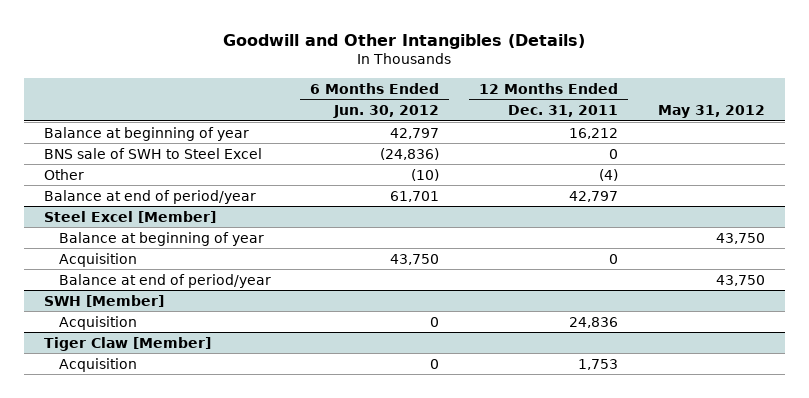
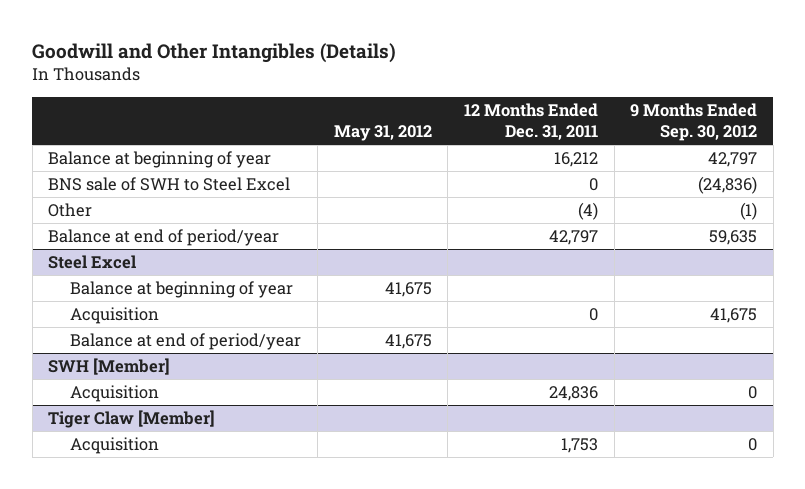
- | 6 Months Ended Jun. 30, 2012 | 12 Months Ended Dec. 31, 2011 | May 31, 2012
+ | May 31, 2012 | 12 Months Ended Dec. 31, 2011 | 9 Months Ended Sep. 30, 2012
- Steel Excel [Member]
- Balance at beginning of year | | | 43,750
+ Steel Excel
+ Balance at beginning of year | 41,675 | |
- Balance at end of period/year | | | 43,750
+ Balance at end of period/year | 41,675 | |

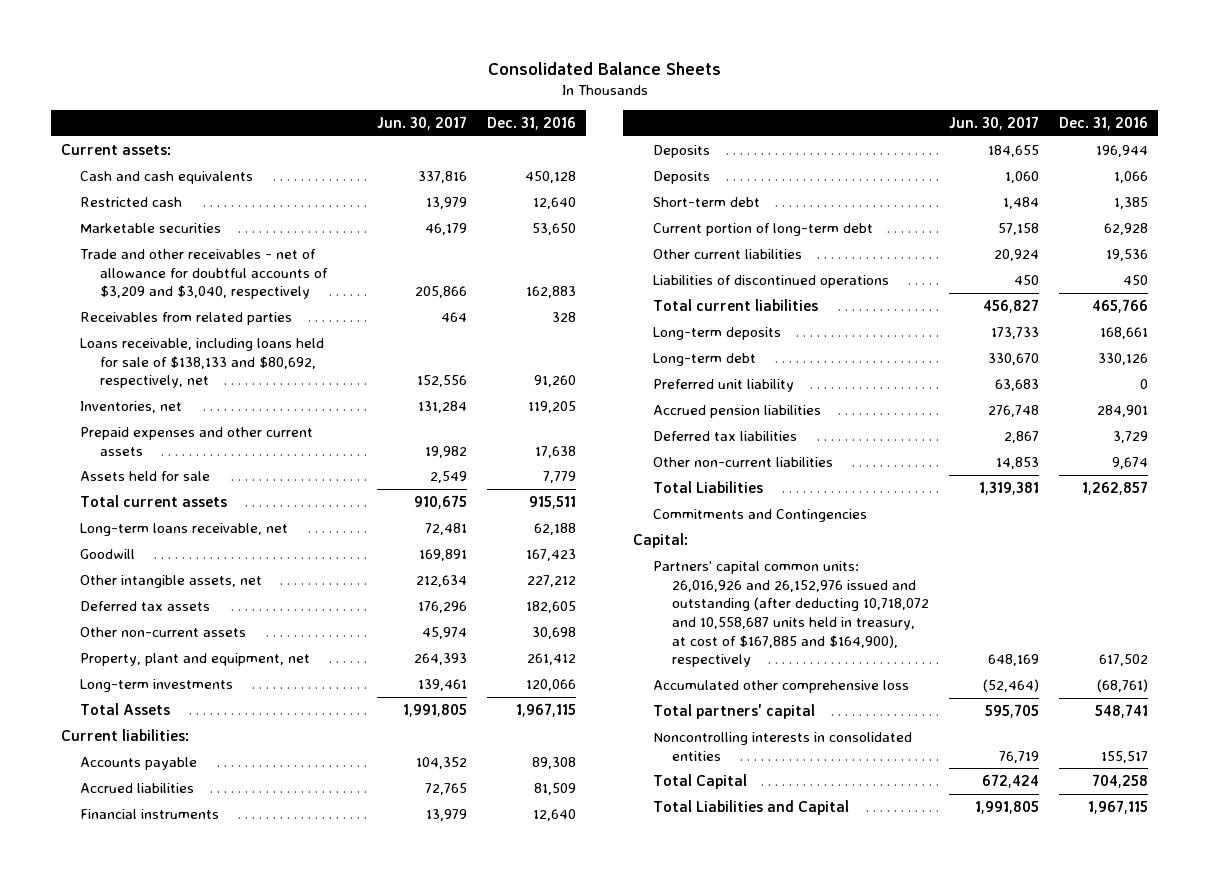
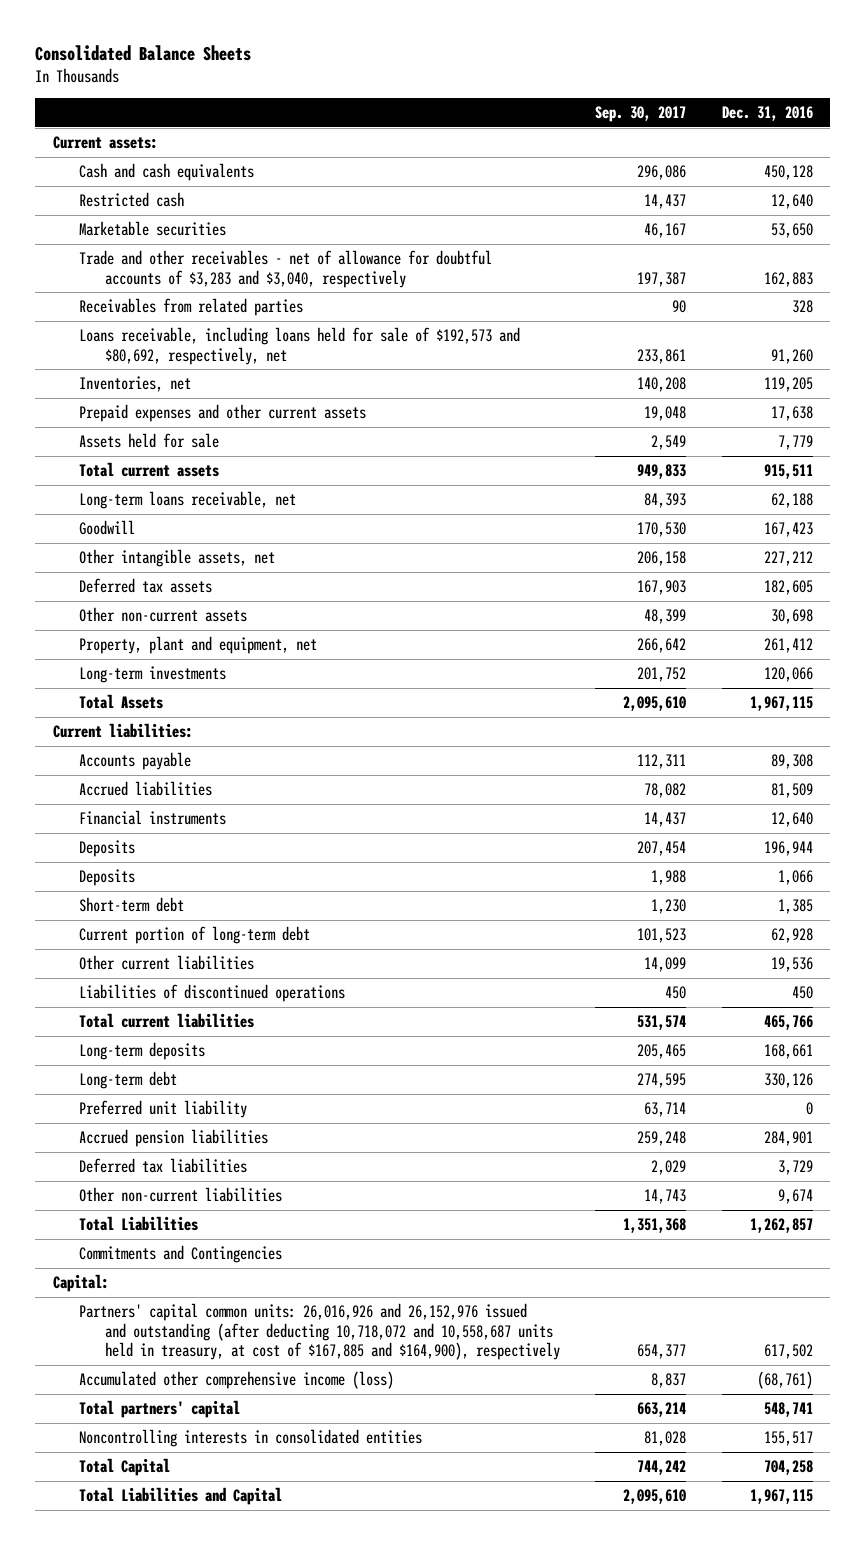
- | Jun. 30, 2017 | Dec. 31, 2016
+ | Sep. 30, 2017 | Dec. 31, 2016
- Trade and other receivables - net of allowance for doubtful accounts of $3,209 and $3,040, respectively | 205,866 | 162,883
+ Trade and other receivables - net of allowance for doubtful accounts of $3,283 and $3,040, respectively | 197,387 | 162,883
- Loans receivable, including loans held for sale of $138,133 and $80,692, respectively, net | 152,556 | 91,260
+ Loans receivable, including loans held for sale of $192,573 and $80,692, respectively, net | 233,861 | 91,260
- Accumulated other comprehensive loss | (52,464) | (68,761)
+ Accumulated other comprehensive income (loss) | 8,837 | (68,761)

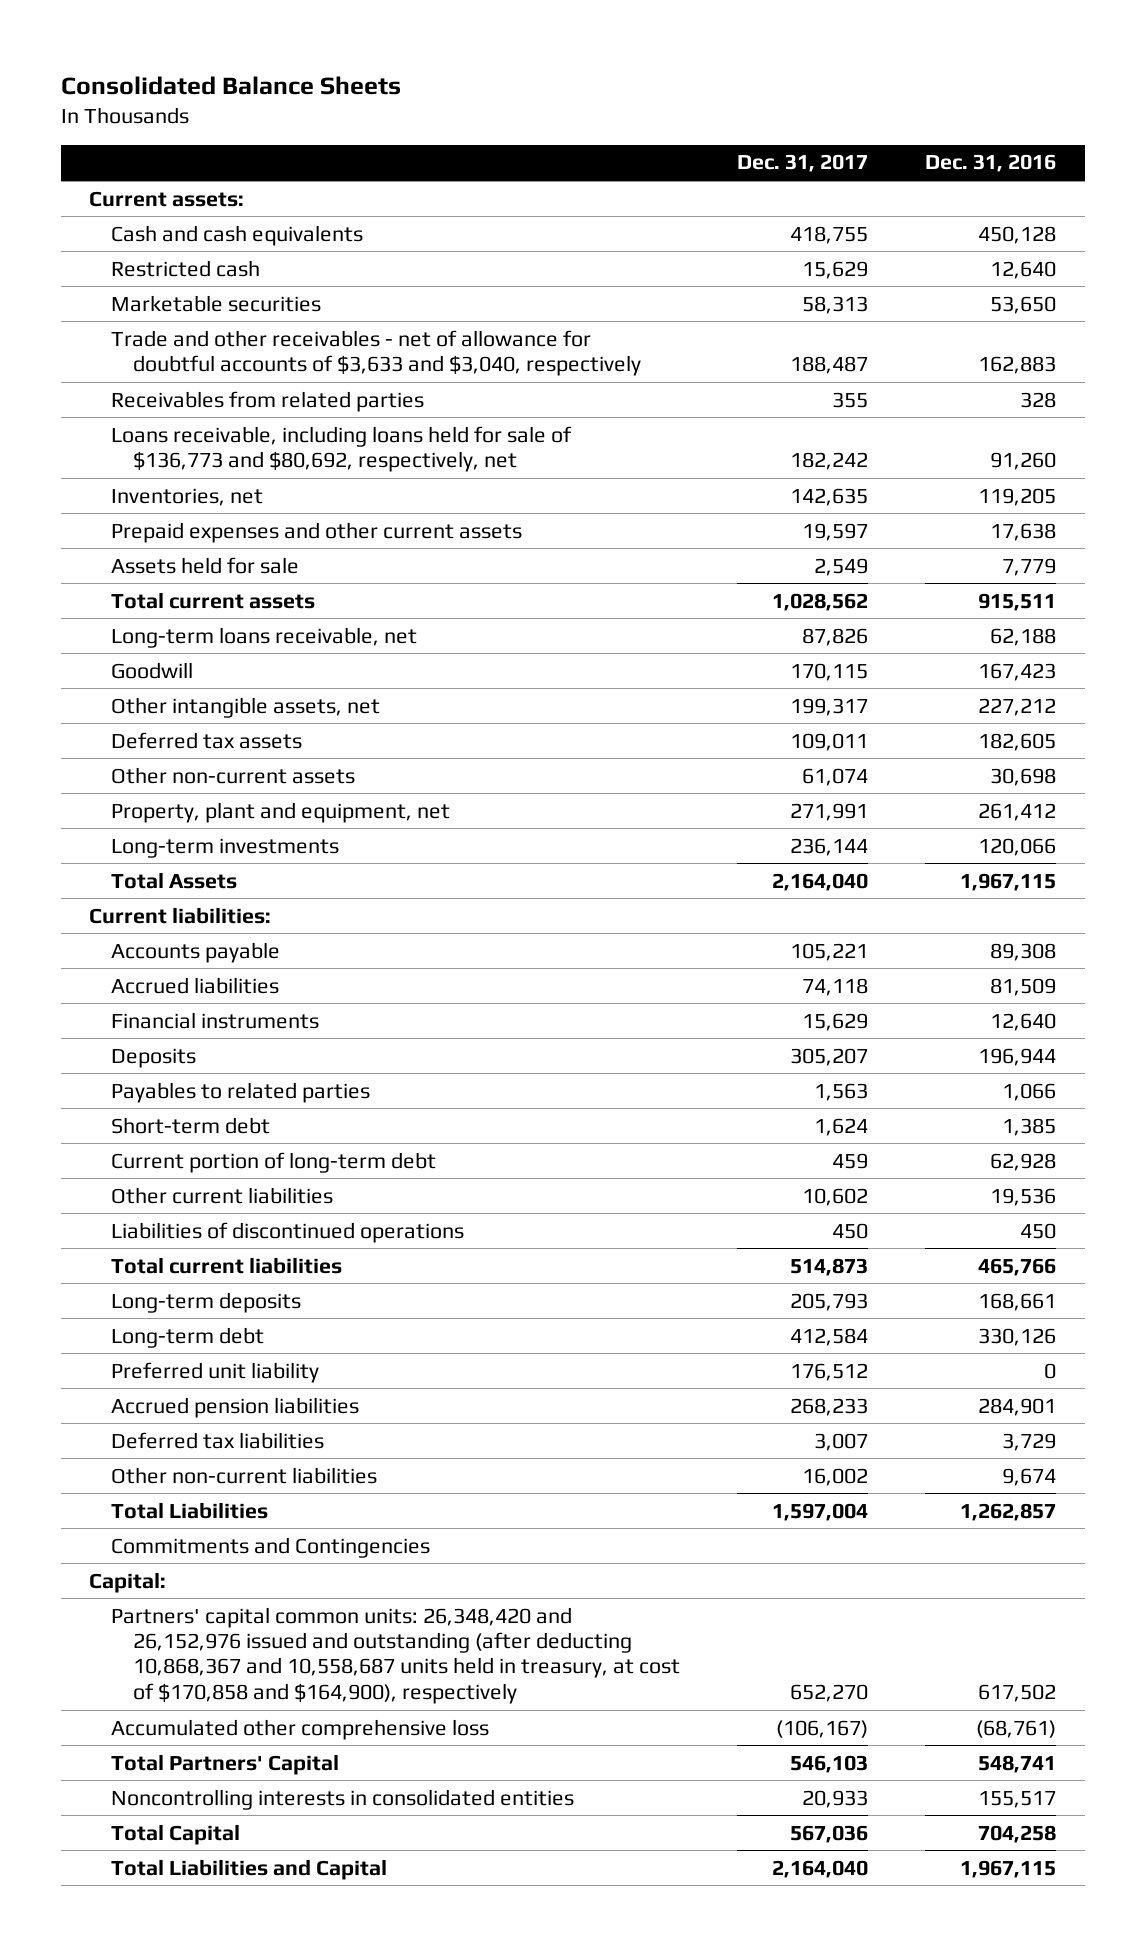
- | Sep. 30, 2017 | Dec. 31, 2016
+ | Dec. 31, 2017 | Dec. 31, 2016
- Trade and other receivables - net of allowance for doubtful accounts of $3,283 and $3,040, respectively | 197,387 | 162,883
+ Trade and other receivables - net of allowance for doubtful accounts of $3,633 and $3,040, respectively | 188,487 | 162,883
- Loans receivable, including loans held for sale of $192,573 and $80,692, respectively, net | 233,861 | 91,260
+ Loans receivable, including loans held for sale of $136,773 and $80,692, respectively, net | 182,242 | 91,260
- Deposits | 1,988 | 1,066
+ Payables to related parties | 1,563 | 1,066
- Partners' capital common units: 26,016,926 and 26,152,976 issued and outstanding (after deducting 10,718,072 and 10,558,687 units held in treasury, at cost of $167,885 and $164,900), respectively | 654,377 | 617,502
- Accumulated other comprehensive income (loss) | 8,837 | (68,761)
- Total partners' capital | 663,214 | 548,741
+ Partners' capital common units: 26,348,420 and 26,152,976 issued and outstanding (after deducting 10,868,367 and 10,558,687 units held in treasury, at cost of $170,858 and $164,900), respectively | 652,270 | 617,502
+ Accumulated other comprehensive loss | (106,167) | (68,761)
+ Total Partners' Capital | 546,103 | 548,741

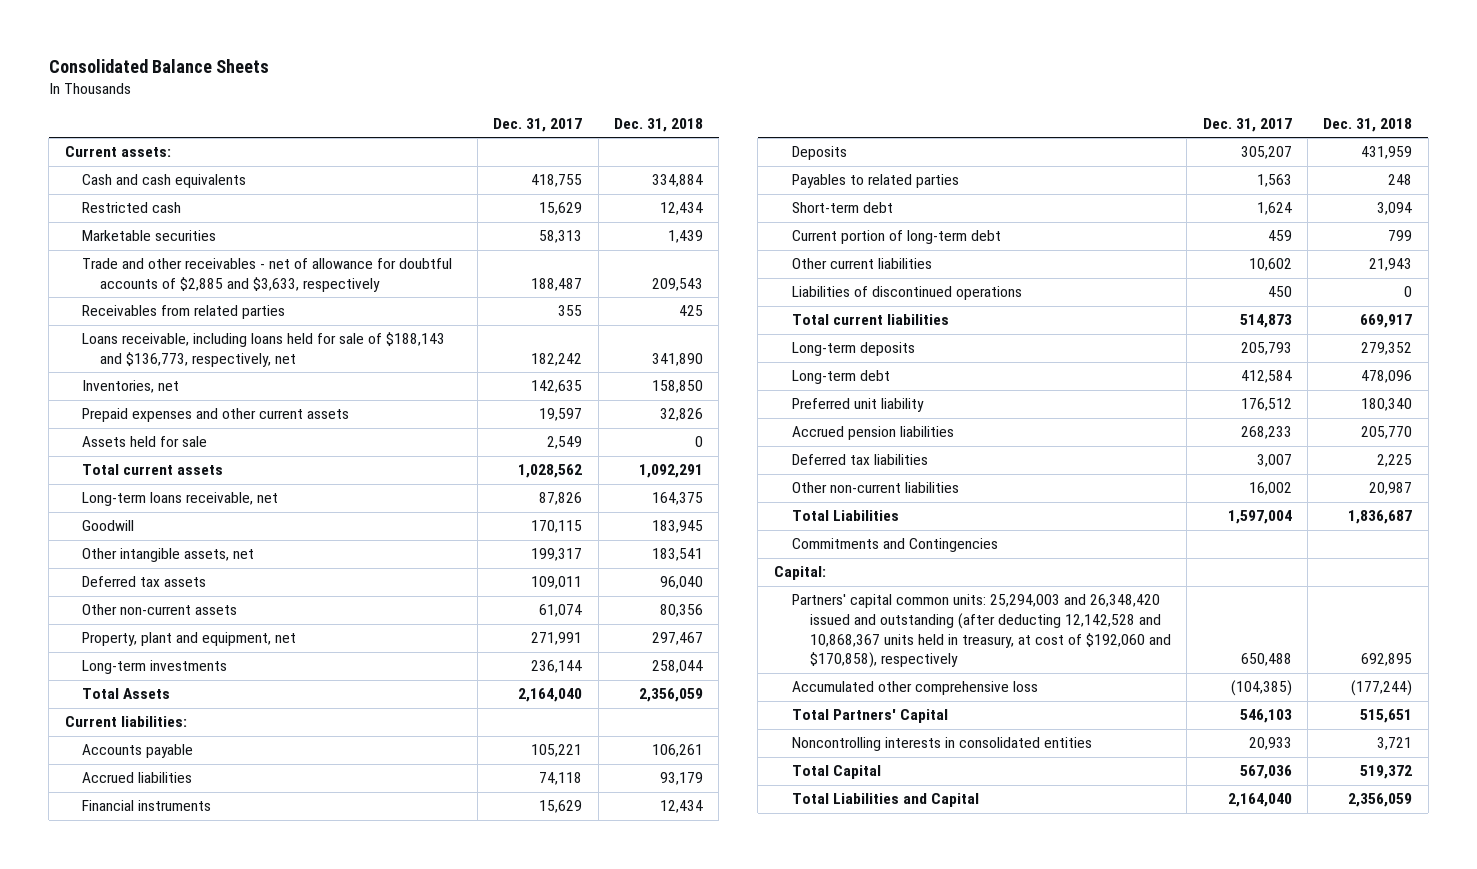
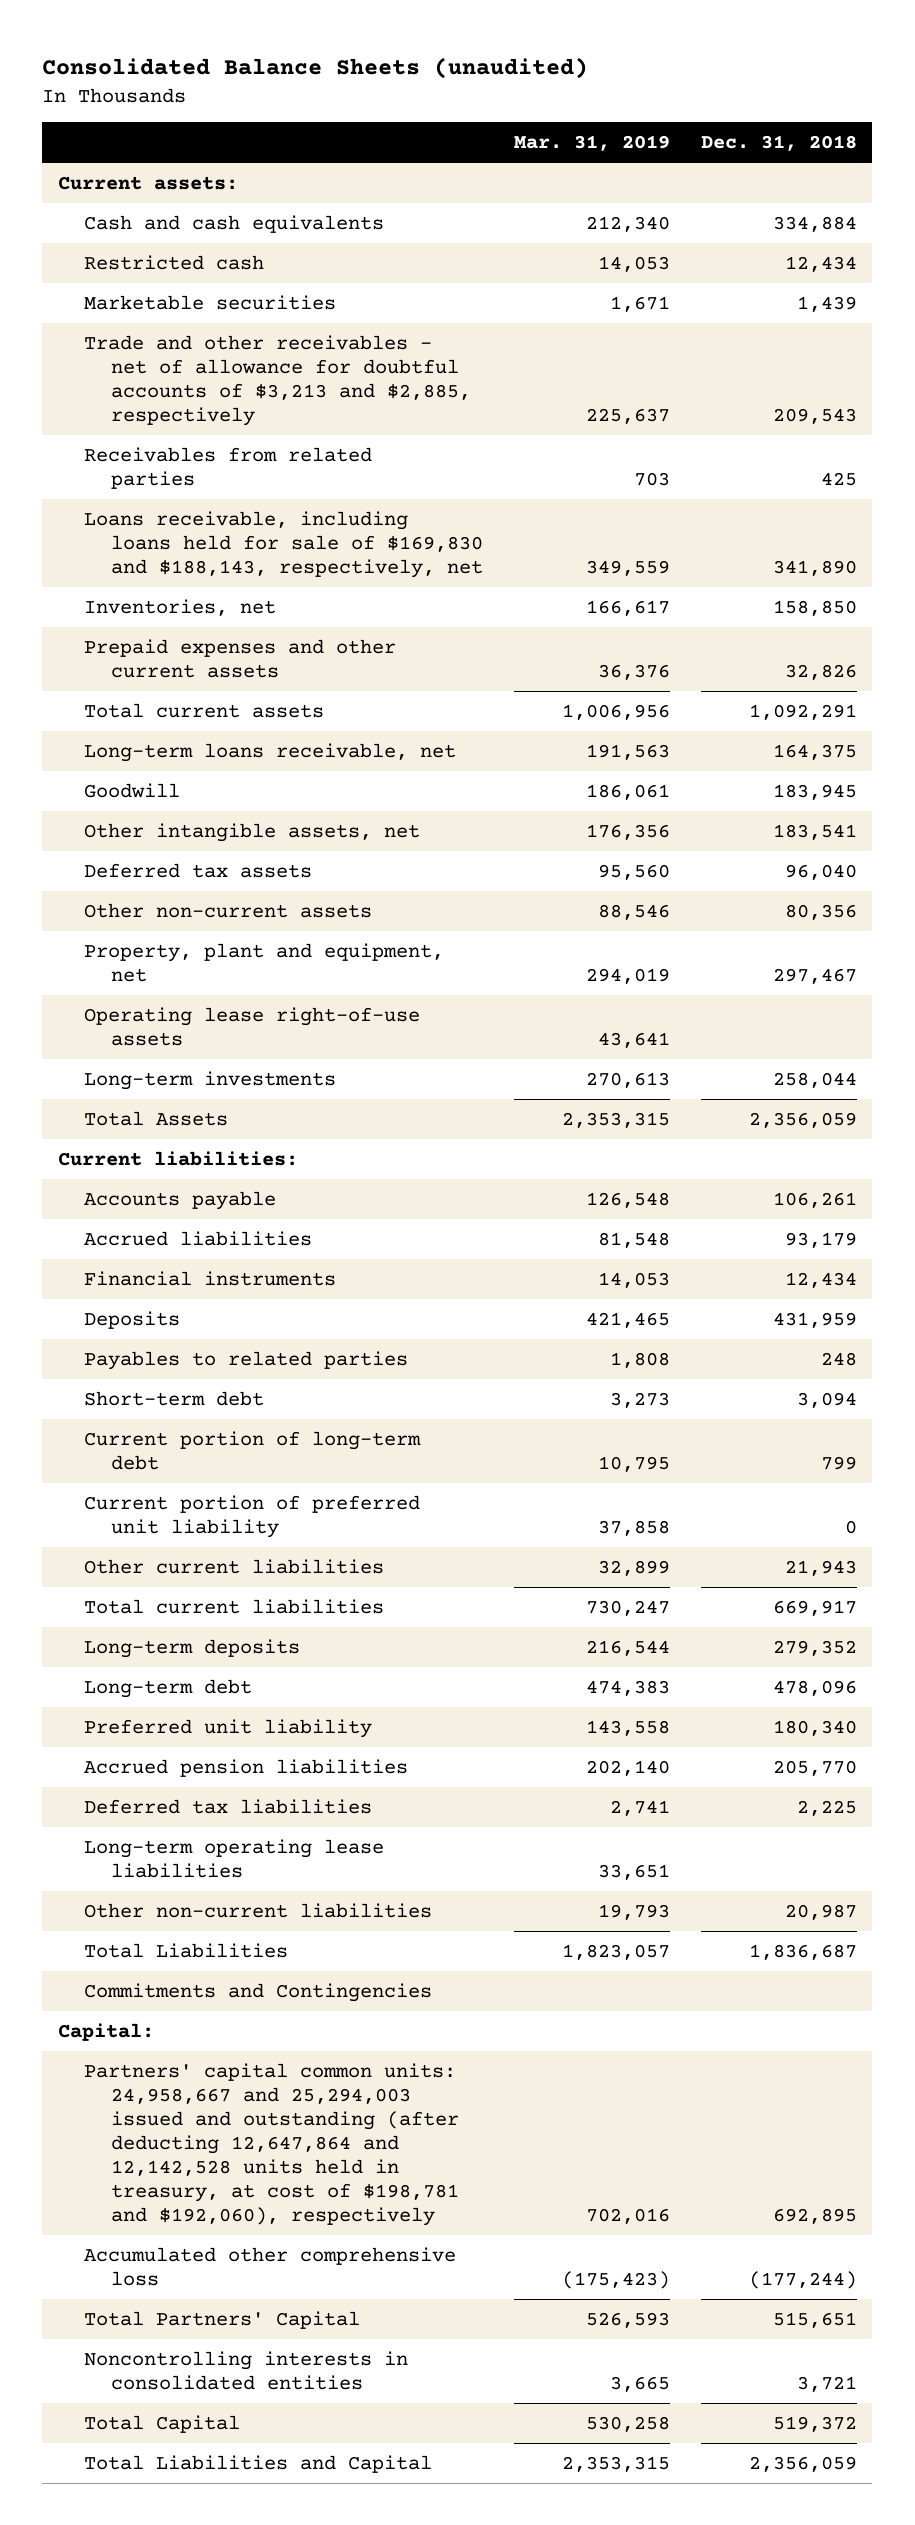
- Consolidated Balance Sheets
+ Consolidated Balance Sheets (unaudited)
- | Dec. 31, 2017 | Dec. 31, 2018
+ | Mar. 31, 2019 | Dec. 31, 2018
- Trade and other receivables - net of allowance for doubtful accounts of $2,885 and $3,633, respectively | 188,487 | 209,543
+ Trade and other receivables - net of allowance for doubtful accounts of $3,213 and $2,885, respectively | 225,637 | 209,543
- Loans receivable, including loans held for sale of $188,143 and $136,773, respectively, net | 182,242 | 341,890
+ Loans receivable, including loans held for sale of $169,830 and $188,143, respectively, net | 349,559 | 341,890
- Assets held for sale | 2,549 | 0
+ Operating lease right-of-use assets | 43,641 |
+ Current portion of preferred unit liability | 37,858 | 0
- Liabilities of discontinued operations | 450 | 0
+ Long-term operating lease liabilities | 33,651 |
- Partners' capital common units: 25,294,003 and 26,348,420 issued and outstanding (after deducting 12,142,528 and 10,868,367 units held in treasury, at cost of $192,060 and $170,858), respectively | 650,488 | 692,895
+ Partners' capital common units: 24,958,667 and 25,294,003 issued and outstanding (after deducting 12,647,864 and 12,142,528 units held in treasury, at cost of $198,781 and $192,060), respectively | 702,016 | 692,895

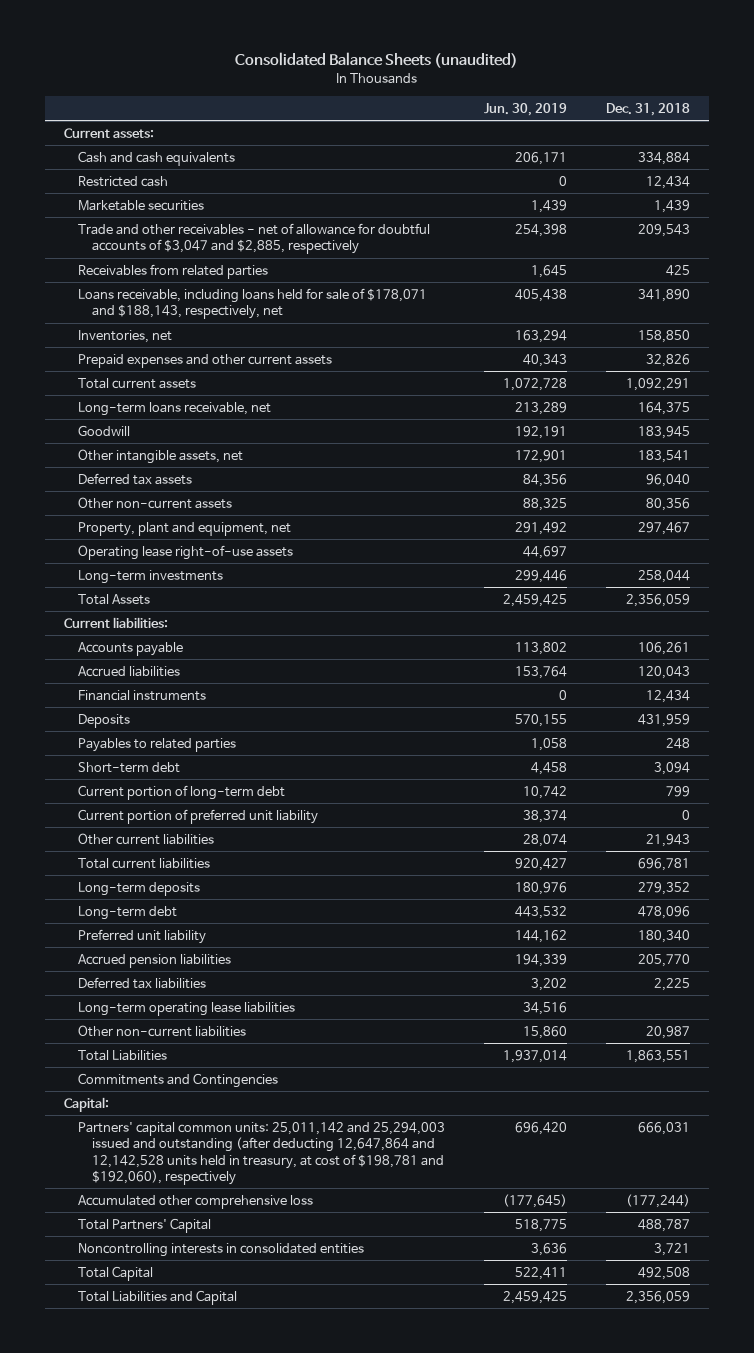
- | Mar. 31, 2019 | Dec. 31, 2018
+ | Jun. 30, 2019 | Dec. 31, 2018
- Trade and other receivables - net of allowance for doubtful accounts of $3,213 and $2,885, respectively | 225,637 | 209,543
+ Trade and other receivables - net of allowance for doubtful accounts of $3,047 and $2,885, respectively | 254,398 | 209,543
- Loans receivable, including loans held for sale of $169,830 and $188,143, respectively, net | 349,559 | 341,890
+ Loans receivable, including loans held for sale of $178,071 and $188,143, respectively, net | 405,438 | 341,890
- Accrued liabilities | 81,548 | 93,179
+ Accrued liabilities | 153,764 | 120,043
- Total current liabilities | 730,247 | 669,917
+ Total current liabilities | 920,427 | 696,781
- Total Liabilities | 1,823,057 | 1,836,687
+ Total Liabilities | 1,937,014 | 1,863,551
- Partners' capital common units: 24,958,667 and 25,294,003 issued and outstanding (after deducting 12,647,864 and 12,142,528 units held in treasury, at cost of $198,781 and $192,060), respectively | 702,016 | 692,895
+ Partners' capital common units: 25,011,142 and 25,294,003 issued and outstanding (after deducting 12,647,864 and 12,142,528 units held in treasury, at cost of $198,781 and $192,060), respectively | 696,420 | 666,031
- Total Partners' Capital | 526,593 | 515,651
+ Total Partners' Capital | 518,775 | 488,787
- Total Capital | 530,258 | 519,372
+ Total Capital | 522,411 | 492,508

